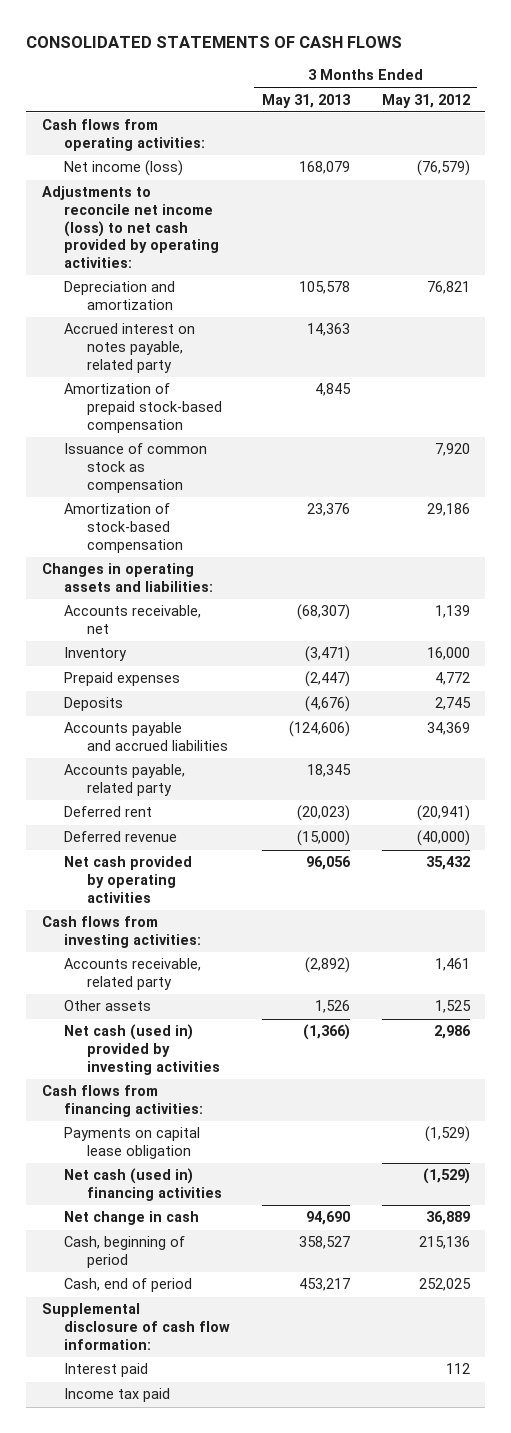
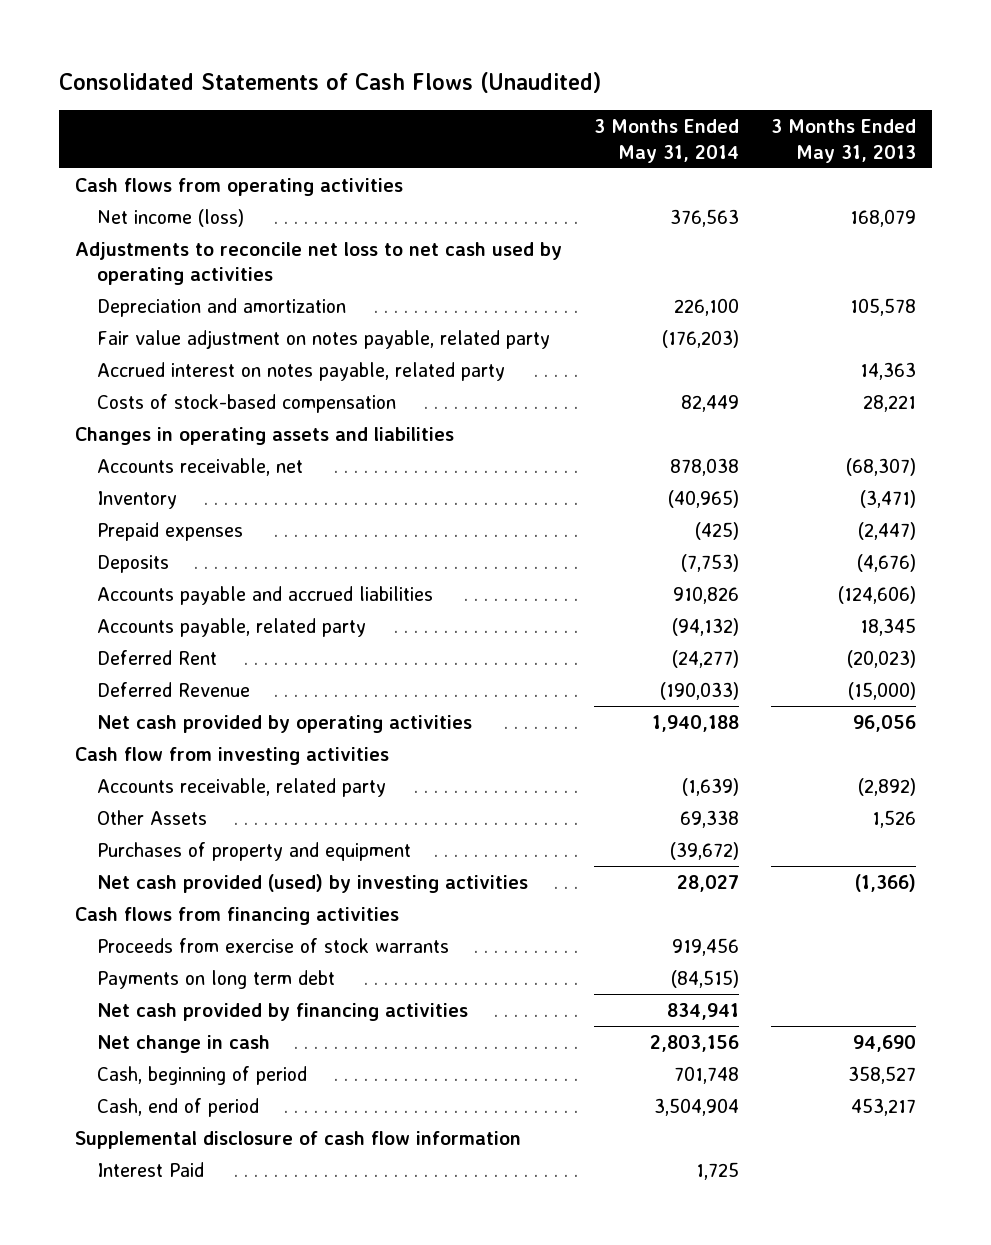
- CONSOLIDATED STATEMENTS OF CASH FLOWS
+ Consolidated Statements of Cash Flows (Unaudited)
- | 3 Months Ended May 31, 2013 | 3 Months Ended May 31, 2012
+ | 3 Months Ended May 31, 2014 | 3 Months Ended May 31, 2013
- Cash flows from operating activities:
+ Cash flows from operating activities
- Adjustments to reconcile net income (loss) to net cash provided by operating activities:
+ Adjustments to reconcile net loss to net cash used by operating activities
+ Fair value adjustment on notes payable, related party | (176,203) |
- Amortization of prepaid stock-based compensation | 4,845 |
- Issuance of common stock as compensation | | 7,920
- Amortization of stock-based compensation | 23,376 | 29,186
- Changes in operating assets and liabilities:
+ Costs of stock-based compensation | 82,449 | 28,221
+ Changes in operating assets and liabilities
- Deferred rent | (20,023) | (20,941)
- Deferred revenue | (15,000) | (40,000)
+ Deferred Rent | (24,277) | (20,023)
+ Deferred Revenue | (190,033) | (15,000)
- Cash flows from investing activities:
+ Cash flow from investing activities
- Other assets | 1,526 | 1,525
- Net cash (used in) provided by investing activities | (1,366) | 2,986
- Cash flows from financing activities:
- Payments on capital lease obligation | | (1,529)
- Net cash (used in) financing activities | | (1,529)
+ Other Assets | 69,338 | 1,526
+ Purchases of property and equipment | (39,672) |
+ Net cash provided (used) by investing activities | 28,027 | (1,366)
+ Cash flows from financing activities
+ Proceeds from exercise of stock warrants | 919,456 |
+ Payments on long term debt | (84,515) |
+ Net cash provided by financing activities | 834,941 |
- Supplemental disclosure of cash flow information:
- Interest paid | | 112
- Income tax paid
+ Supplemental disclosure of cash flow information
+ Interest Paid | 1,725 |

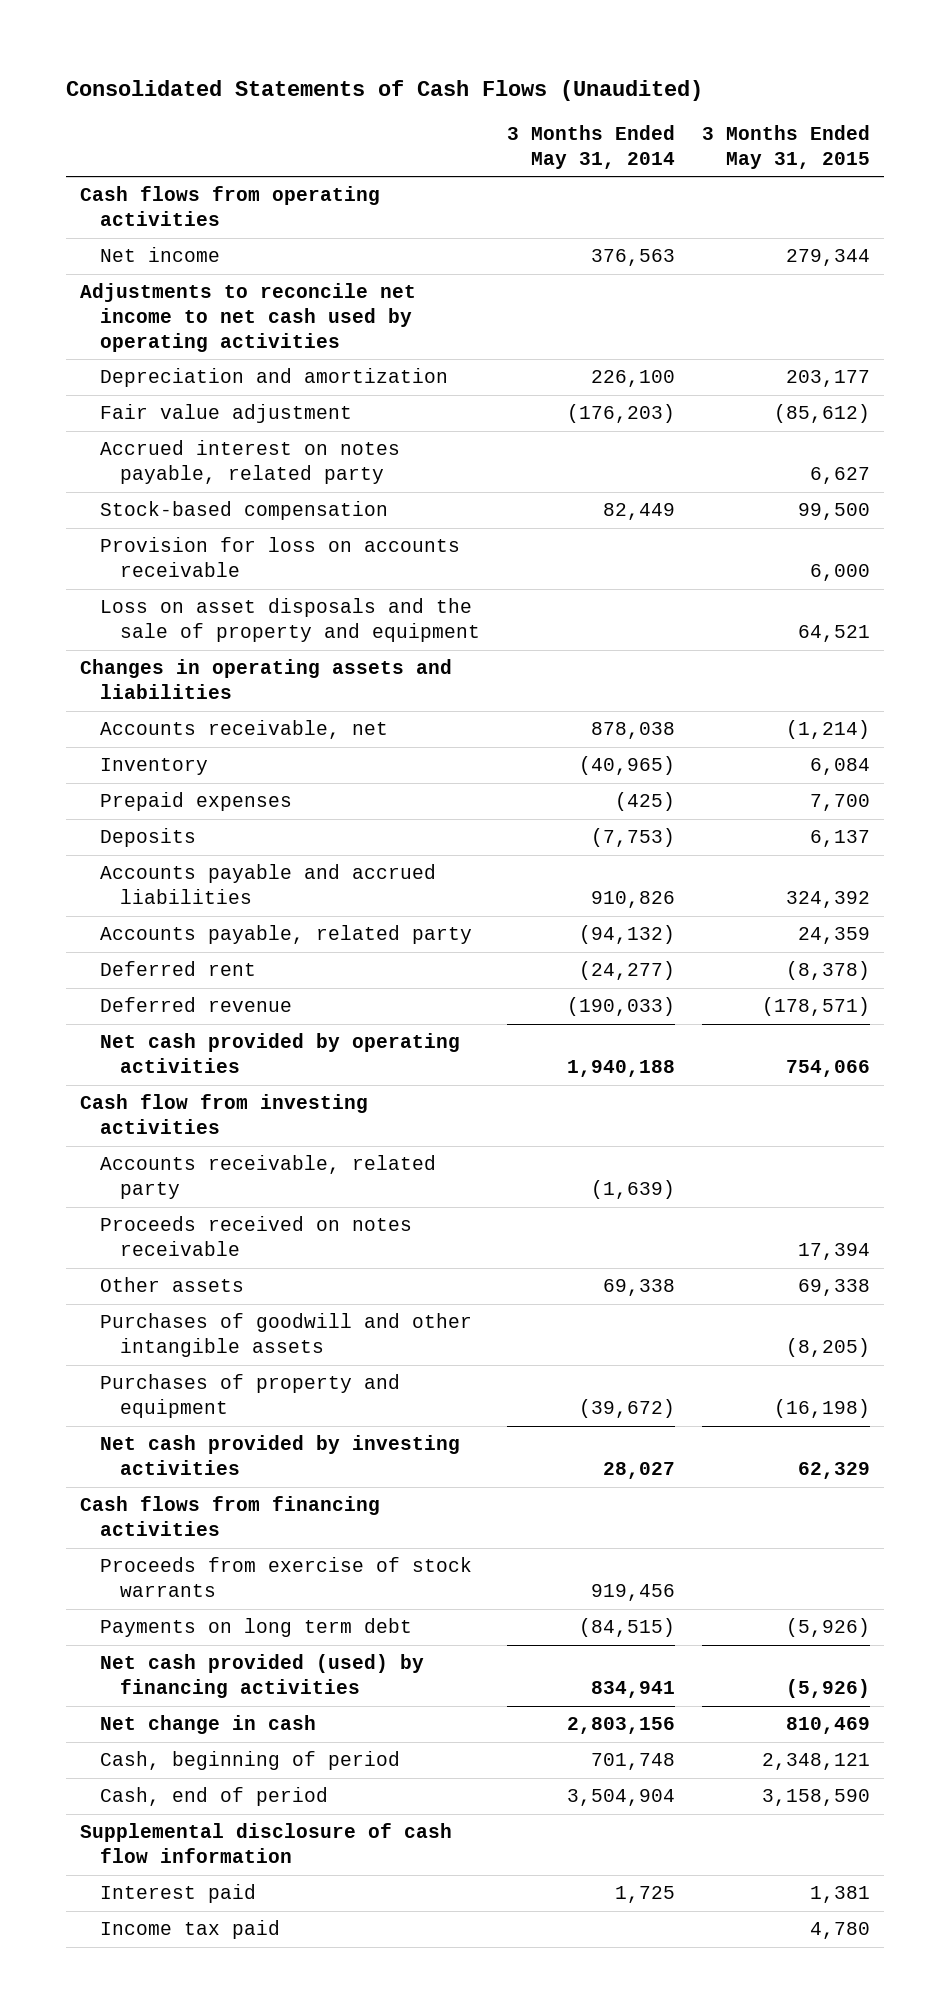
- | 3 Months Ended May 31, 2014 | 3 Months Ended May 31, 2013
+ | 3 Months Ended May 31, 2014 | 3 Months Ended May 31, 2015
- Net income (loss) | 376,563 | 168,079
- Adjustments to reconcile net loss to net cash used by operating activities
+ Net income | 376,563 | 279,344
+ Adjustments to reconcile net income to net cash used by operating activities
- Fair value adjustment on notes payable, related party | (176,203) |
+ Fair value adjustment | (176,203) | (85,612)
- Costs of stock-based compensation | 82,449 | 28,221
+ Stock-based compensation | 82,449 | 99,500
+ Provision for loss on accounts receivable | | 6,000
+ Loss on asset disposals and the sale of property and equipment | | 64,521
- Deferred Rent | (24,277) | (20,023)
- Deferred Revenue | (190,033) | (15,000)
+ Deferred rent | (24,277) | (8,378)
+ Deferred revenue | (190,033) | (178,571)
- Other Assets | 69,338 | 1,526
+ Proceeds received on notes receivable | | 17,394
+ Other assets | 69,338 | 69,338
+ Purchases of goodwill and other intangible assets | | (8,205)
- Net cash provided (used) by investing activities | 28,027 | (1,366)
+ Net cash provided by investing activities | 28,027 | 62,329
- Net cash provided by financing activities | 834,941 |
+ Net cash provided (used) by financing activities | 834,941 | (5,926)
- Interest Paid | 1,725 |
+ Interest paid | 1,725 | 1,381
+ Income tax paid | | 4,780

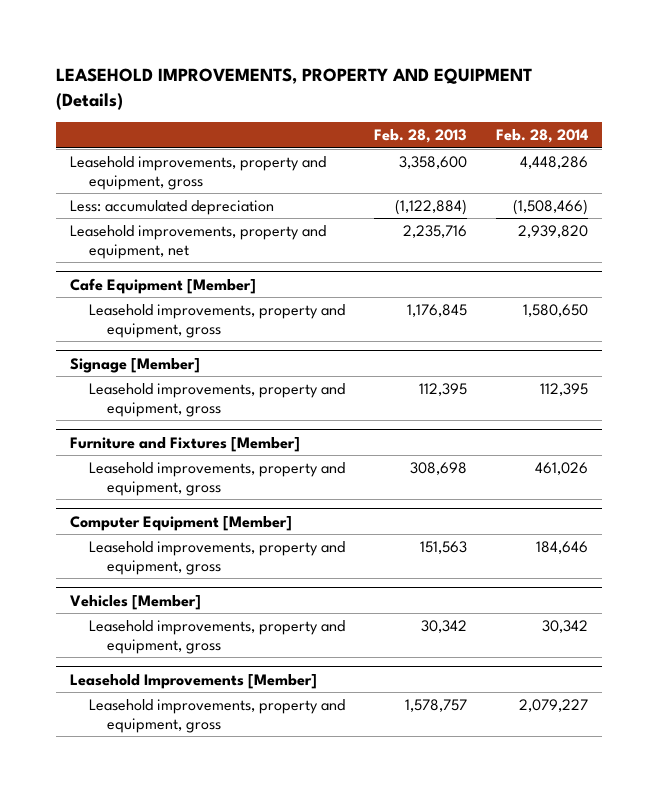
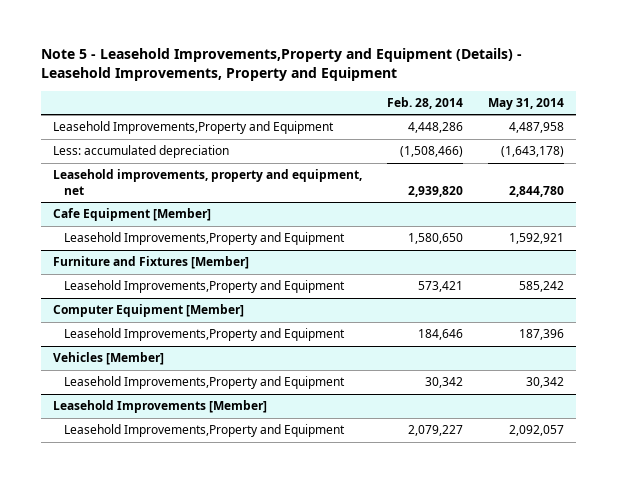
- LEASEHOLD IMPROVEMENTS, PROPERTY AND EQUIPMENT (Details)
+ Note 5 - Leasehold Improvements,Property and Equipment (Details) - Leasehold Improvements, Property and Equipment
- | Feb. 28, 2013 | Feb. 28, 2014
+ | Feb. 28, 2014 | May 31, 2014
- Leasehold improvements, property and equipment, gross | 3,358,600 | 4,448,286
+ Leasehold Improvements,Property and Equipment | 4,448,286 | 4,487,958
@ Cafe Equipment [Member]
- Leasehold improvements, property and equipment, gross | 1,176,845 | 1,580,650
- Signage [Member]
- Leasehold improvements, property and equipment, gross | 112,395 | 112,395
@ Cafe Equipment [Member]
+ Leasehold Improvements,Property and Equipment | 1,580,650 | 1,592,921
@ Furniture and Fixtures [Member]
- Leasehold improvements, property and equipment, gross | 308,698 | 461,026
+ Leasehold Improvements,Property and Equipment | 573,421 | 585,242
@ Computer Equipment [Member]
- Leasehold improvements, property and equipment, gross | 151,563 | 184,646
+ Leasehold Improvements,Property and Equipment | 184,646 | 187,396
@ Vehicles [Member]
- Leasehold improvements, property and equipment, gross | 30,342 | 30,342
+ Leasehold Improvements,Property and Equipment | 30,342 | 30,342
@ Leasehold Improvements [Member]
- Leasehold improvements, property and equipment, gross | 1,578,757 | 2,079,227
+ Leasehold Improvements,Property and Equipment | 2,079,227 | 2,092,057

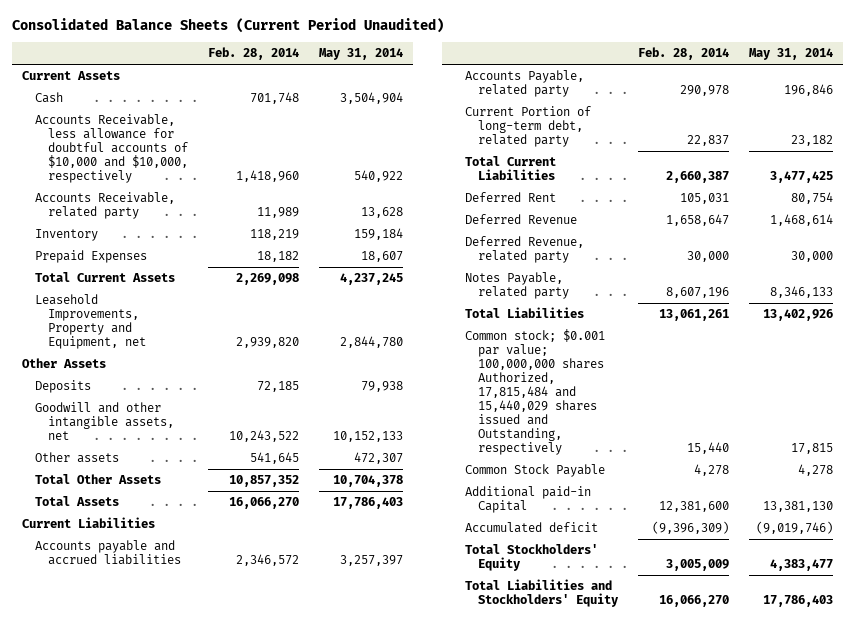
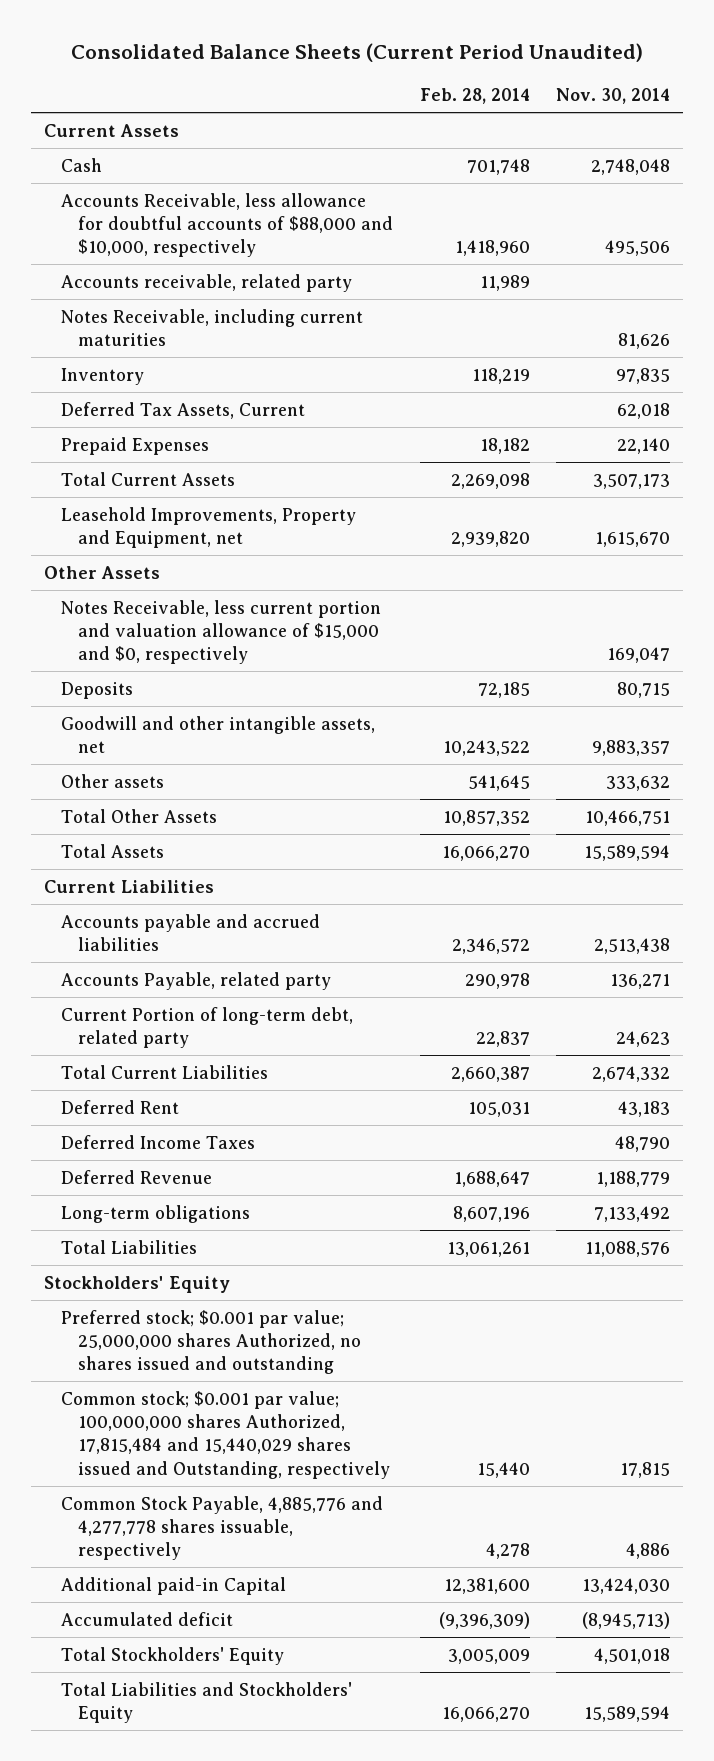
- | Feb. 28, 2014 | May 31, 2014
+ | Feb. 28, 2014 | Nov. 30, 2014
- Accounts Receivable, less allowance for doubtful accounts of $10,000 and $10,000, respectively | 1,418,960 | 540,922
- Accounts Receivable, related party | 11,989 | 13,628
+ Accounts Receivable, less allowance for doubtful accounts of $88,000 and $10,000, respectively | 1,418,960 | 495,506
+ Accounts receivable, related party | 11,989 |
+ Notes Receivable, including current maturities | | 81,626
+ Deferred Tax Assets, Current | | 62,018
+ Notes Receivable, less current portion and valuation allowance of $15,000 and $0, respectively | | 169,047
- Deferred Revenue | 1,658,647 | 1,468,614
- Deferred Revenue, related party | 30,000 | 30,000
- Notes Payable, related party | 8,607,196 | 8,346,133
+ Deferred Income Taxes | | 48,790
+ Deferred Revenue | 1,688,647 | 1,188,779
+ Long-term obligations | 8,607,196 | 7,133,492
+ Stockholders' Equity
+ Preferred stock; $0.001 par value; 25,000,000 shares Authorized, no shares issued and outstanding
- Common Stock Payable | 4,278 | 4,278
+ Common Stock Payable, 4,885,776 and 4,277,778 shares issuable, respectively | 4,278 | 4,886

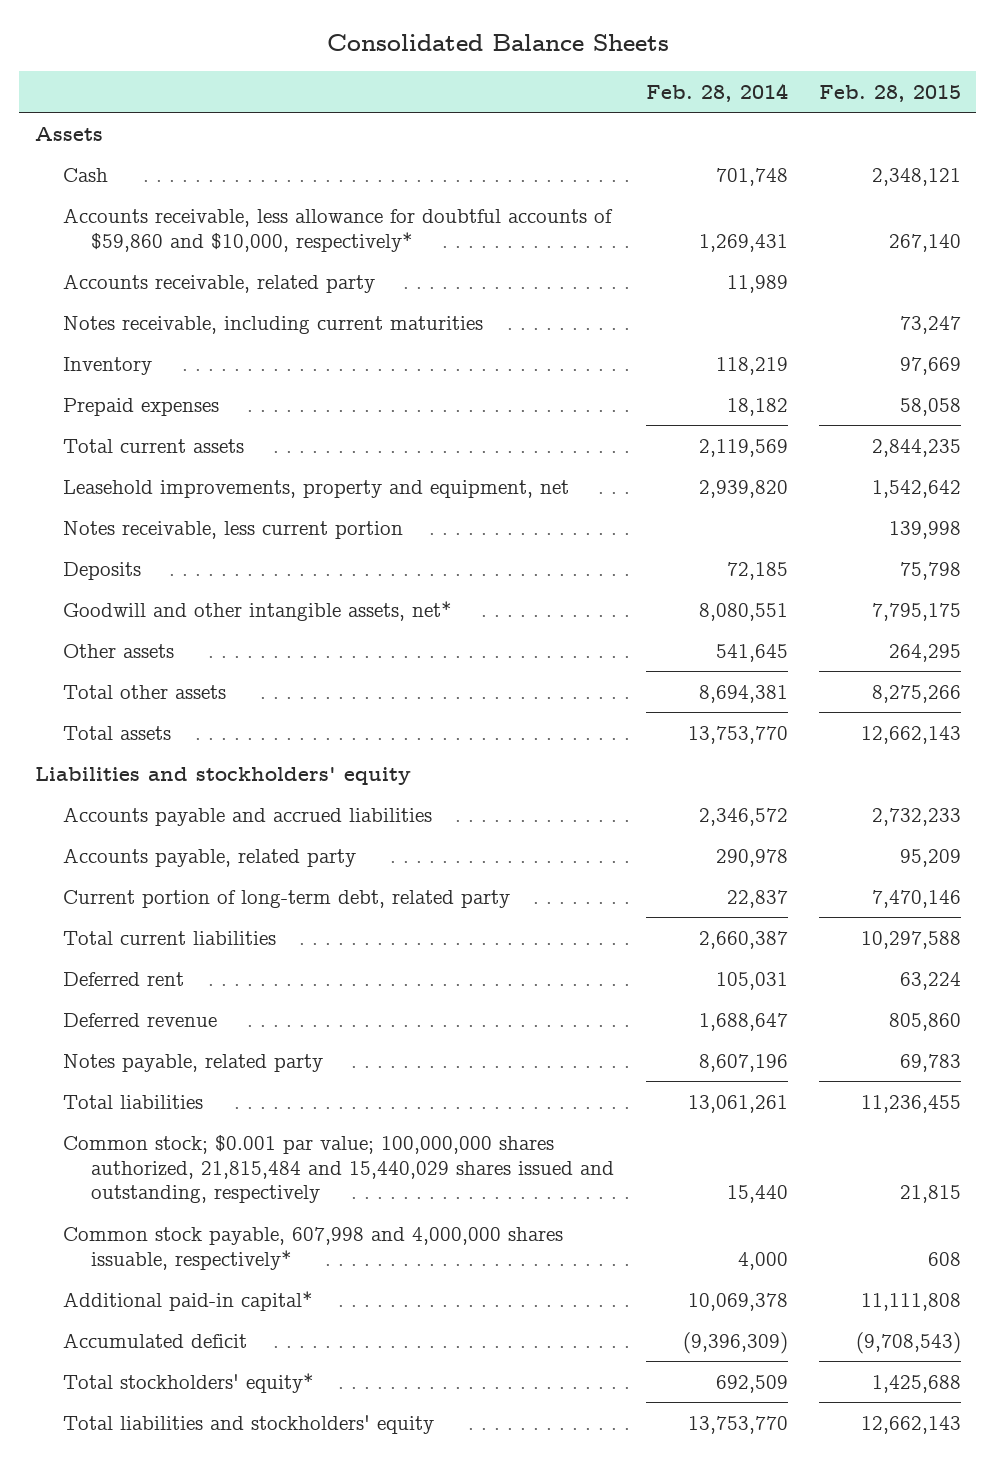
- Consolidated Balance Sheets (Current Period Unaudited)
+ Consolidated Balance Sheets
- | Feb. 28, 2014 | Nov. 30, 2014
+ | Feb. 28, 2014 | Feb. 28, 2015
- Current Assets
+ Assets
- Accounts Receivable, less allowance for doubtful accounts of $88,000 and $10,000, respectively | 1,418,960 | 495,506
+ Accounts receivable, less allowance for doubtful accounts of $59,860 and $10,000, respectively* | 1,269,431 | 267,140
- Notes Receivable, including current maturities | | 81,626
+ Notes receivable, including current maturities | | 73,247
- Deferred Tax Assets, Current | | 62,018
- Prepaid Expenses | 18,182 | 22,140
- Total Current Assets | 2,269,098 | 3,507,173
- Leasehold Improvements, Property and Equipment, net | 2,939,820 | 1,615,670
- Other Assets
- Notes Receivable, less current portion and valuation allowance of $15,000 and $0, respectively | | 169,047
+ Prepaid expenses | 18,182 | 58,058
+ Total current assets | 2,119,569 | 2,844,235
+ Leasehold improvements, property and equipment, net | 2,939,820 | 1,542,642
+ Notes receivable, less current portion | | 139,998
- Goodwill and other intangible assets, net | 10,243,522 | 9,883,357
+ Goodwill and other intangible assets, net* | 8,080,551 | 7,795,175
- Total Other Assets | 10,857,352 | 10,466,751
- Total Assets | 16,066,270 | 15,589,594
- Current Liabilities
+ Total other assets | 8,694,381 | 8,275,266
+ Total assets | 13,753,770 | 12,662,143
+ Liabilities and stockholders' equity
- Accounts Payable, related party | 290,978 | 136,271
- Current Portion of long-term debt, related party | 22,837 | 24,623
- Total Current Liabilities | 2,660,387 | 2,674,332
- Deferred Rent | 105,031 | 43,183
- Deferred Income Taxes | | 48,790
- Deferred Revenue | 1,688,647 | 1,188,779
- Long-term obligations | 8,607,196 | 7,133,492
- Total Liabilities | 13,061,261 | 11,088,576
- Stockholders' Equity
- Preferred stock; $0.001 par value; 25,000,000 shares Authorized, no shares issued and outstanding
- Common stock; $0.001 par value; 100,000,000 shares Authorized, 17,815,484 and 15,440,029 shares issued and Outstanding, respectively | 15,440 | 17,815
- Common Stock Payable, 4,885,776 and 4,277,778 shares issuable, respectively | 4,278 | 4,886
- Additional paid-in Capital | 12,381,600 | 13,424,030
+ Accounts payable, related party | 290,978 | 95,209
+ Current portion of long-term debt, related party | 22,837 | 7,470,146
+ Total current liabilities | 2,660,387 | 10,297,588
+ Deferred rent | 105,031 | 63,224
+ Deferred revenue | 1,688,647 | 805,860
+ Notes payable, related party | 8,607,196 | 69,783
+ Total liabilities | 13,061,261 | 11,236,455
+ Common stock; $0.001 par value; 100,000,000 shares authorized, 21,815,484 and 15,440,029 shares issued and outstanding, respectively | 15,440 | 21,815
+ Common stock payable, 607,998 and 4,000,000 shares issuable, respectively* | 4,000 | 608
+ Additional paid-in capital* | 10,069,378 | 11,111,808
- Total Stockholders' Equity | 3,005,009 | 4,501,018
- Total Liabilities and Stockholders' Equity | 16,066,270 | 15,589,594
+ Total stockholders' equity* | 692,509 | 1,425,688
+ Total liabilities and stockholders' equity | 13,753,770 | 12,662,143

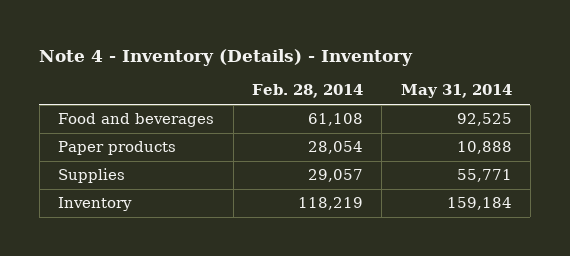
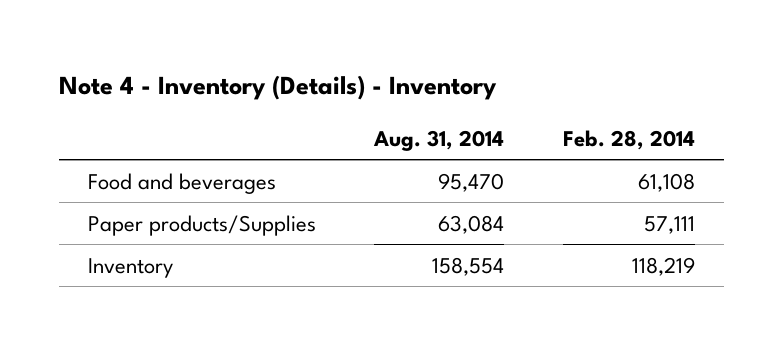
- | Feb. 28, 2014 | May 31, 2014
+ | Aug. 31, 2014 | Feb. 28, 2014
- Paper products | 28,054 | 10,888
- Supplies | 29,057 | 55,771
+ Paper products/Supplies | 63,084 | 57,111

